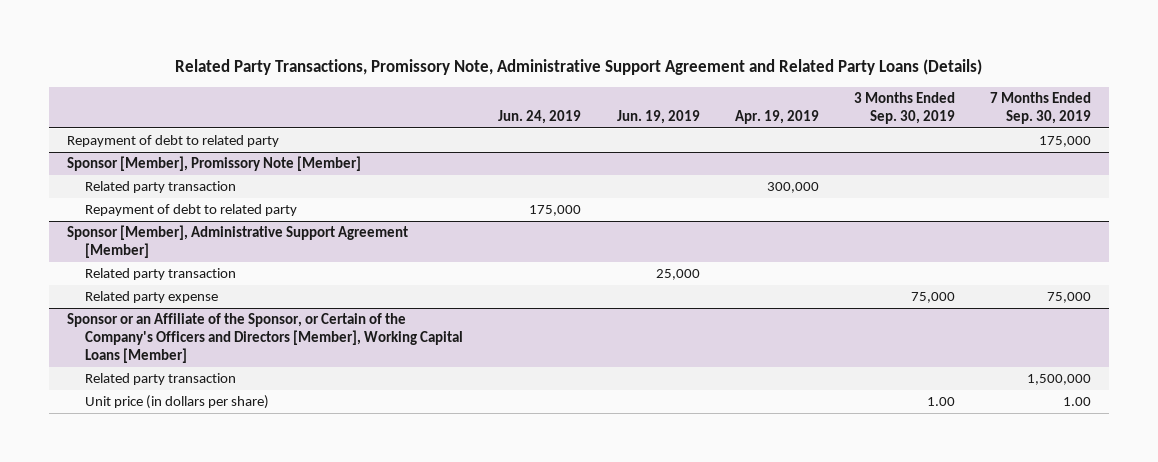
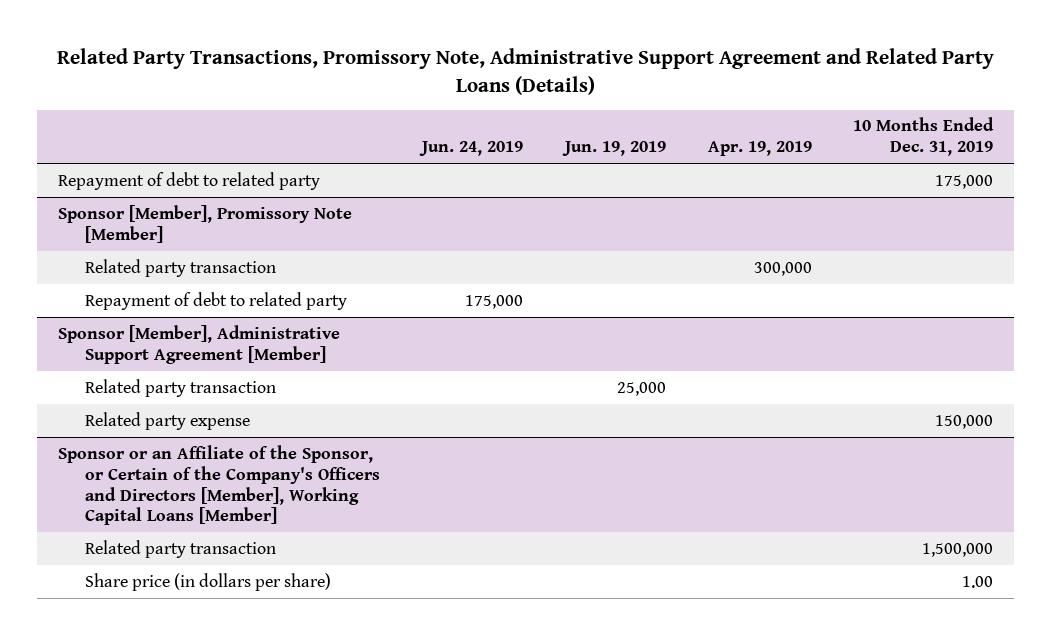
- | Jun. 24, 2019 | Jun. 19, 2019 | Apr. 19, 2019 | 3 Months Ended Sep. 30, 2019 | 7 Months Ended Sep. 30, 2019
+ | Jun. 24, 2019 | Jun. 19, 2019 | Apr. 19, 2019 | 10 Months Ended Dec. 31, 2019
@ Sponsor or an Affiliate of the Sponsor, or Certain of the Company's Officers and Directors [Member], Working Capital Loans [Member]
- Unit price (in dollars per share) | | | | 1.00 | 1.00
+ Share price (in dollars per share) | | | | 1.00

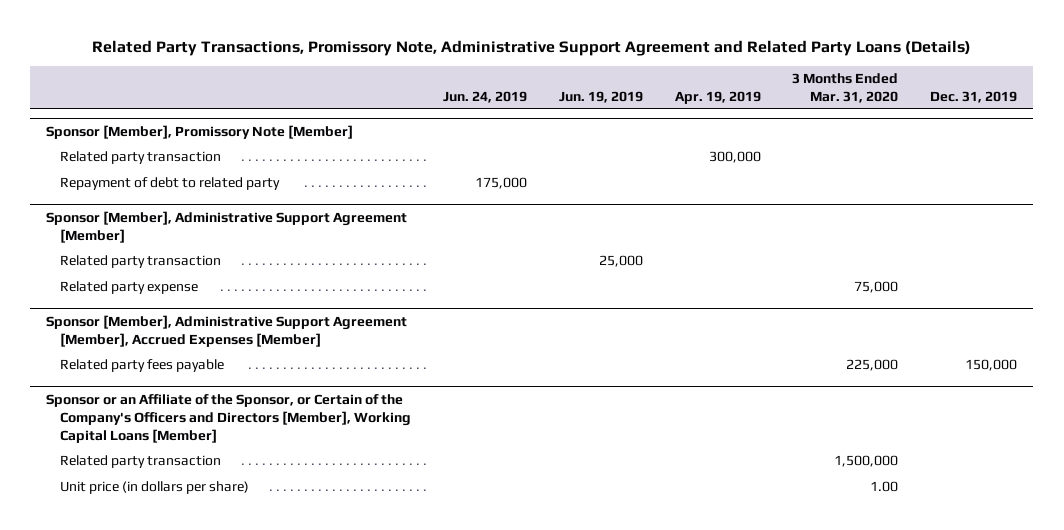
- | Jun. 24, 2019 | Jun. 19, 2019 | Apr. 19, 2019 | 10 Months Ended Dec. 31, 2019
+ | Jun. 24, 2019 | Jun. 19, 2019 | Apr. 19, 2019 | 3 Months Ended Mar. 31, 2020 | Dec. 31, 2019
- Repayment of debt to related party | | | | 175,000
+ Sponsor [Member], Administrative Support Agreement [Member], Accrued Expenses [Member]
+ Related party fees payable | | | | 225,000 | 150,000
@ Sponsor or an Affiliate of the Sponsor, or Certain of the Company's Officers and Directors [Member], Working Capital Loans [Member]
- Share price (in dollars per share) | | | | 1.00
+ Unit price (in dollars per share) | | | | 1.00 |

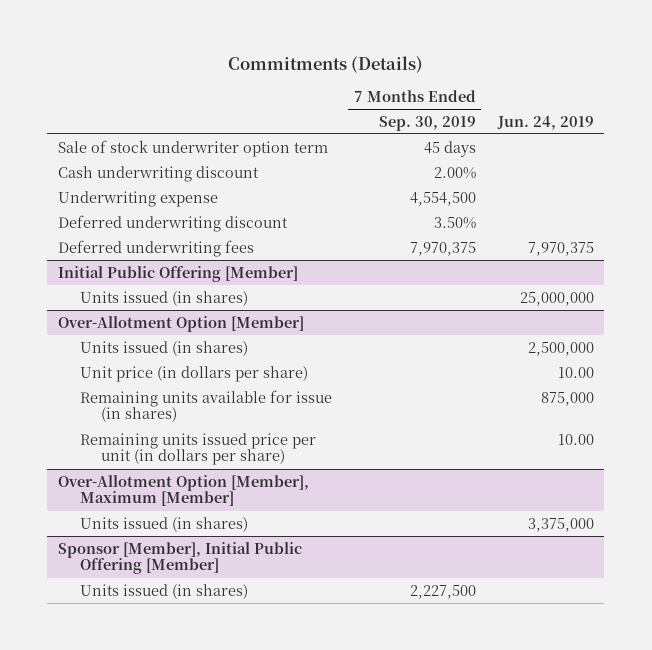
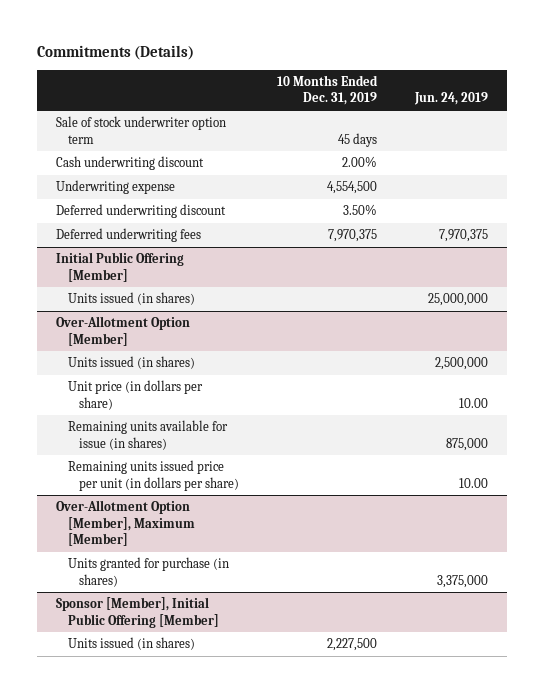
- | 7 Months Ended Sep. 30, 2019 | Jun. 24, 2019
+ | 10 Months Ended Dec. 31, 2019 | Jun. 24, 2019
@ Over-Allotment Option [Member], Maximum [Member]
- Units issued (in shares) | | 3,375,000
+ Units granted for purchase (in shares) | | 3,375,000

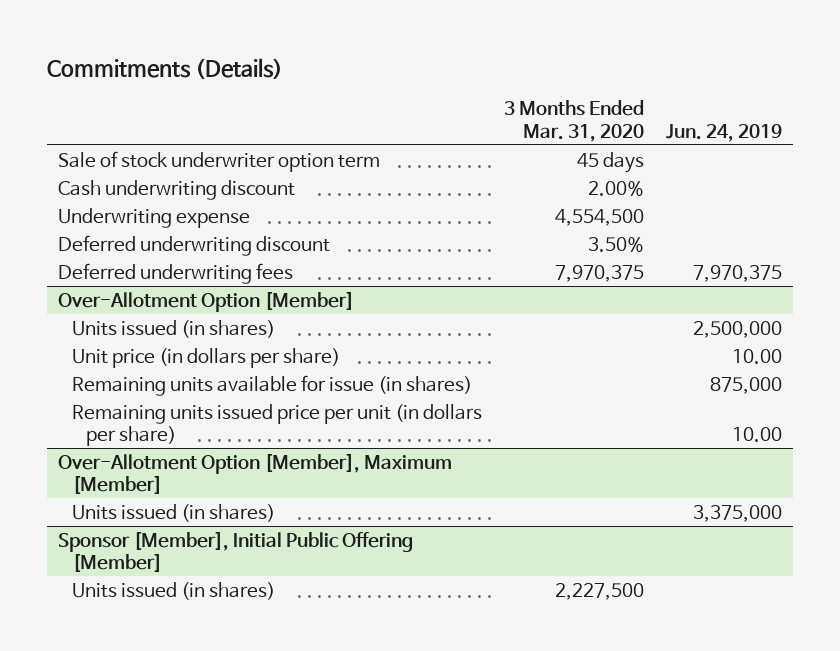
- | 10 Months Ended Dec. 31, 2019 | Jun. 24, 2019
+ | 3 Months Ended Mar. 31, 2020 | Jun. 24, 2019
- Initial Public Offering [Member]
- Units issued (in shares) | | 25,000,000
@ Over-Allotment Option [Member], Maximum [Member]
- Units granted for purchase (in shares) | | 3,375,000
+ Units issued (in shares) | | 3,375,000

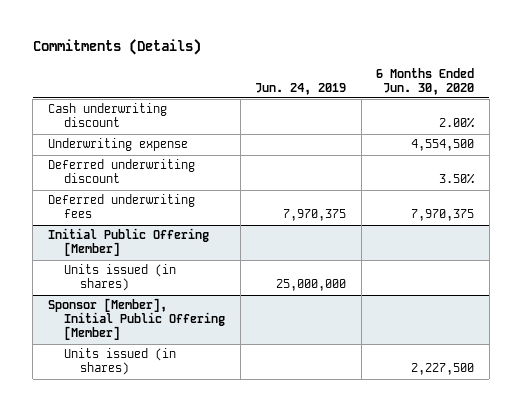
- | 3 Months Ended Mar. 31, 2020 | Jun. 24, 2019
+ | Jun. 24, 2019 | 6 Months Ended Jun. 30, 2020
- Sale of stock underwriter option term | 45 days |
- Over-Allotment Option [Member]
- Units issued (in shares) | | 2,500,000
- Unit price (in dollars per share) | | 10.00
- Remaining units available for issue (in shares) | | 875,000
- Remaining units issued price per unit (in dollars per share) | | 10.00
- Over-Allotment Option [Member], Maximum [Member]
- Units issued (in shares) | | 3,375,000
+ Initial Public Offering [Member]
+ Units issued (in shares) | 25,000,000 |

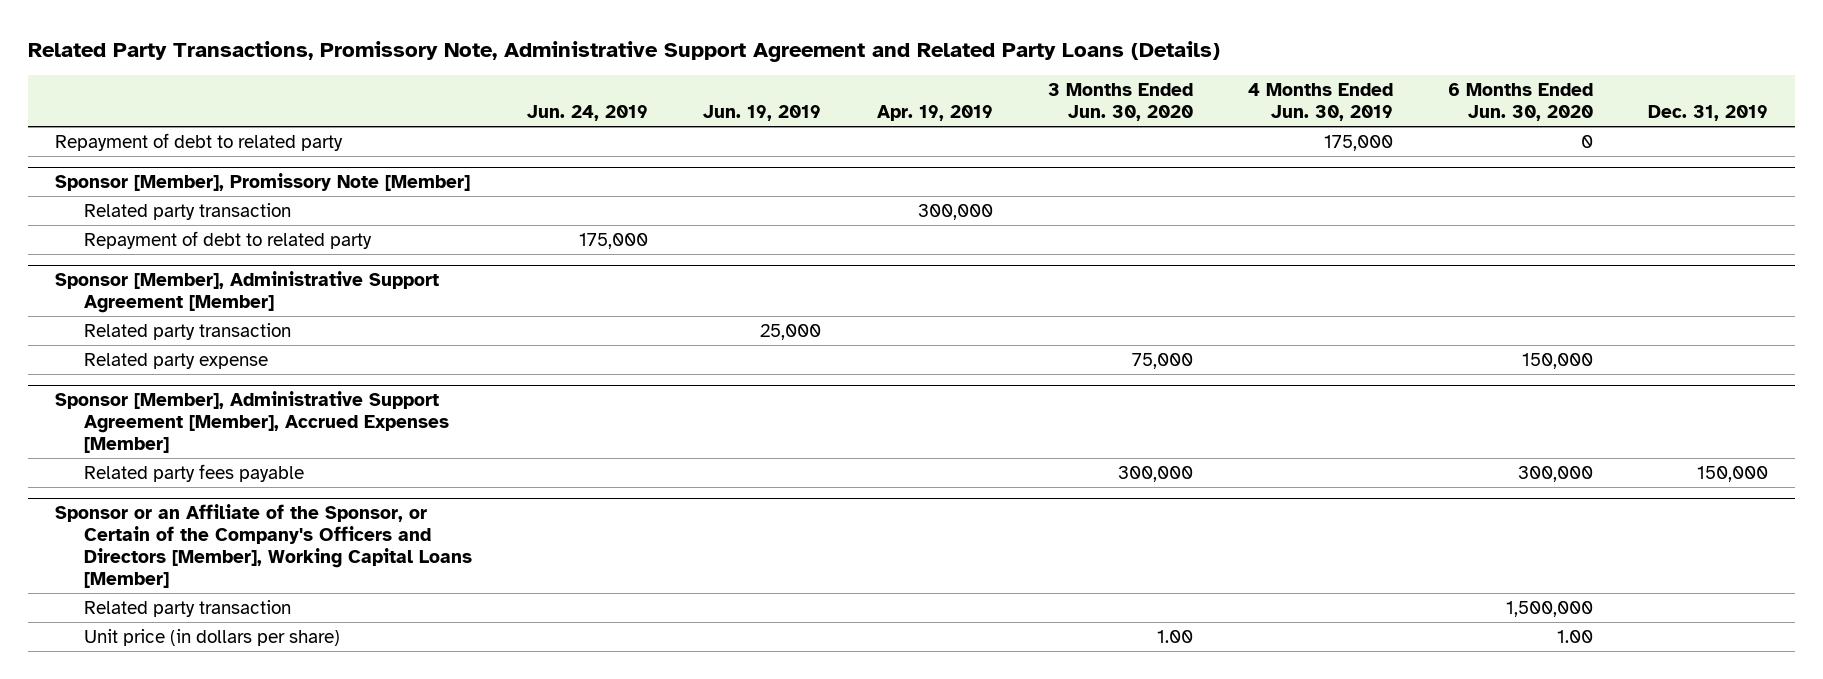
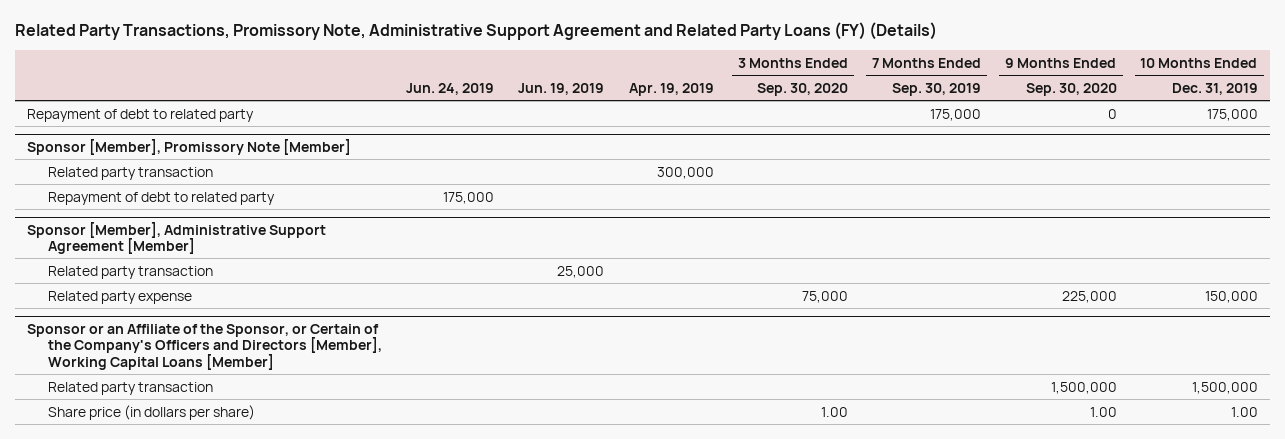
- Related Party Transactions, Promissory Note, Administrative Support Agreement and Related Party Loans (Details)
+ Related Party Transactions, Promissory Note, Administrative Support Agreement and Related Party Loans (FY) (Details)
- | Jun. 24, 2019 | Jun. 19, 2019 | Apr. 19, 2019 | 3 Months Ended Jun. 30, 2020 | 4 Months Ended Jun. 30, 2019 | 6 Months Ended Jun. 30, 2020 | Dec. 31, 2019
+ | Jun. 24, 2019 | Jun. 19, 2019 | Apr. 19, 2019 | 3 Months Ended Sep. 30, 2020 | 7 Months Ended Sep. 30, 2019 | 9 Months Ended Sep. 30, 2020 | 10 Months Ended Dec. 31, 2019
- Sponsor [Member], Administrative Support Agreement [Member], Accrued Expenses [Member]
- Related party fees payable | | | | 300,000 | | 300,000 | 150,000
@ Sponsor or an Affiliate of the Sponsor, or Certain of the Company's Officers and Directors [Member], Working Capital Loans [Member]
- Unit price (in dollars per share) | | | | 1.00 | | 1.00 |
+ Share price (in dollars per share) | | | | 1.00 | | 1.00 | 1.00

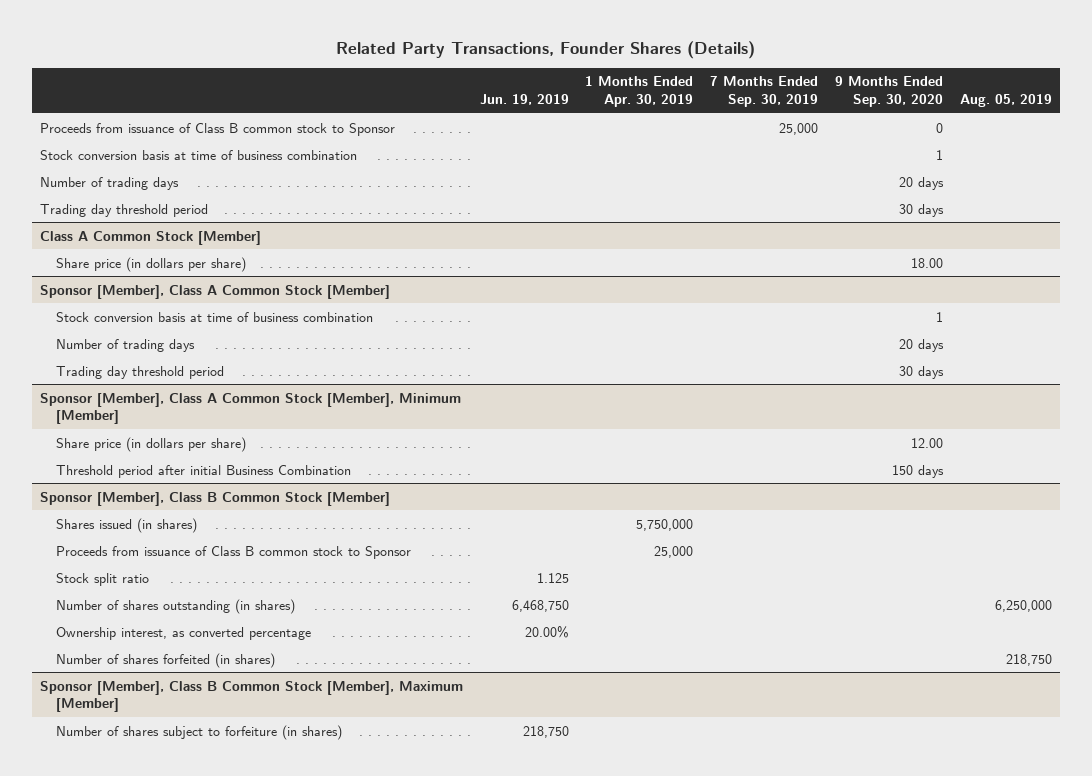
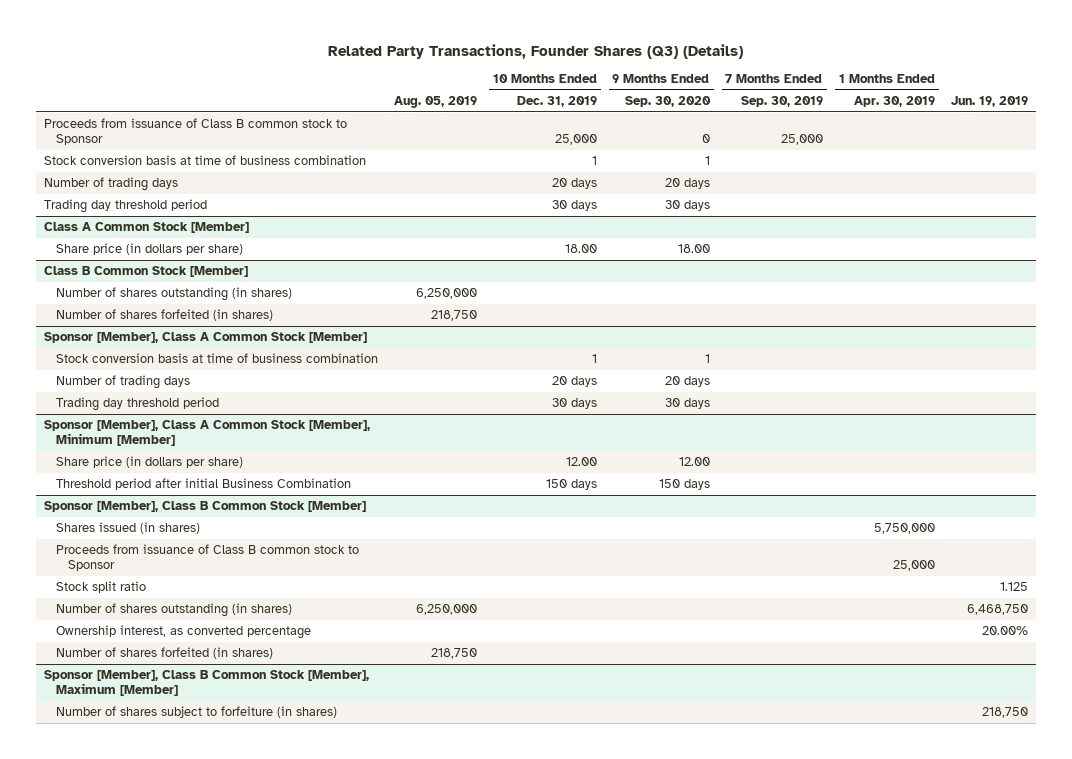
- Related Party Transactions, Founder Shares (Details)
+ Related Party Transactions, Founder Shares (Q3) (Details)
- | Jun. 19, 2019 | 1 Months Ended Apr. 30, 2019 | 7 Months Ended Sep. 30, 2019 | 9 Months Ended Sep. 30, 2020 | Aug. 05, 2019
+ | Aug. 05, 2019 | 10 Months Ended Dec. 31, 2019 | 9 Months Ended Sep. 30, 2020 | 7 Months Ended Sep. 30, 2019 | 1 Months Ended Apr. 30, 2019 | Jun. 19, 2019
+ Class B Common Stock [Member]
+ Number of shares outstanding (in shares) | 6,250,000 | | | | |
+ Number of shares forfeited (in shares) | 218,750 | | | | |

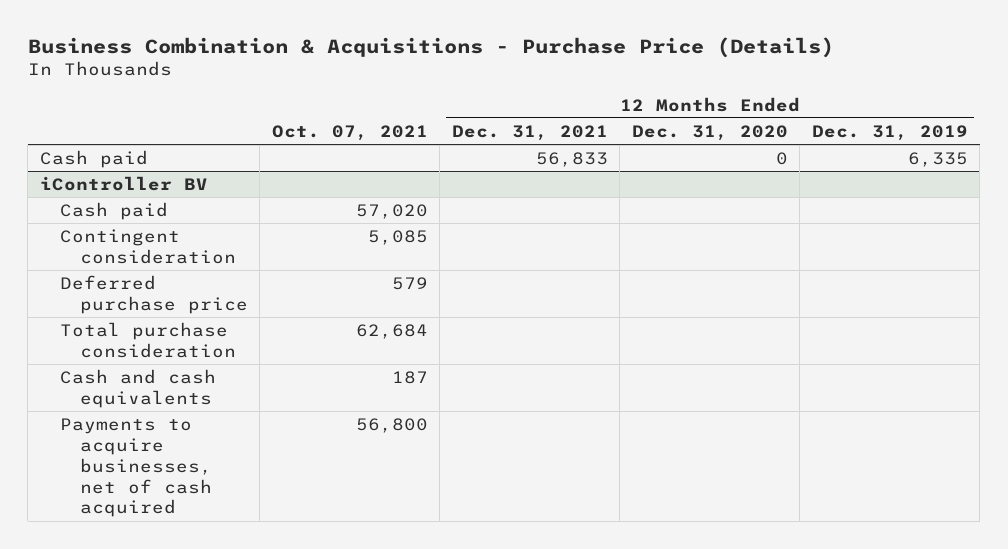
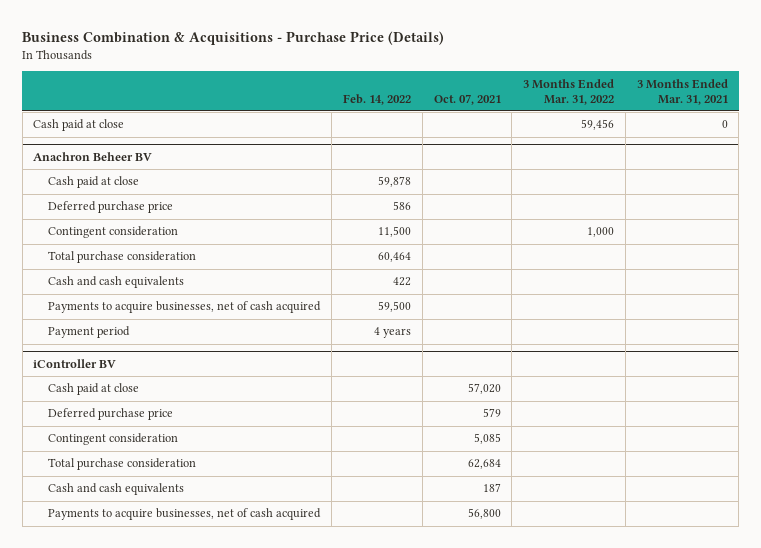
- | Oct. 07, 2021 | 12 Months Ended Dec. 31, 2021 | 12 Months Ended Dec. 31, 2020 | 12 Months Ended Dec. 31, 2019
+ | Feb. 14, 2022 | Oct. 07, 2021 | 3 Months Ended Mar. 31, 2022 | 3 Months Ended Mar. 31, 2021
- Cash paid | | 56,833 | 0 | 6,335
+ Cash paid at close | | | 59,456 | 0
+ Anachron Beheer BV
+ Cash paid at close | 59,878 | | |
+ Deferred purchase price | 586 | | |
+ Contingent consideration | 11,500 | | 1,000 |
+ Total purchase consideration | 60,464 | | |
+ Cash and cash equivalents | 422 | | |
+ Payments to acquire businesses, net of cash acquired | 59,500 | | |
+ Payment period | 4 years | | |
@ iController BV
- Cash paid | 57,020 | | |
+ Cash paid at close | | 57,020 | |
moved down: Contingent consideration | | 5,085 | |

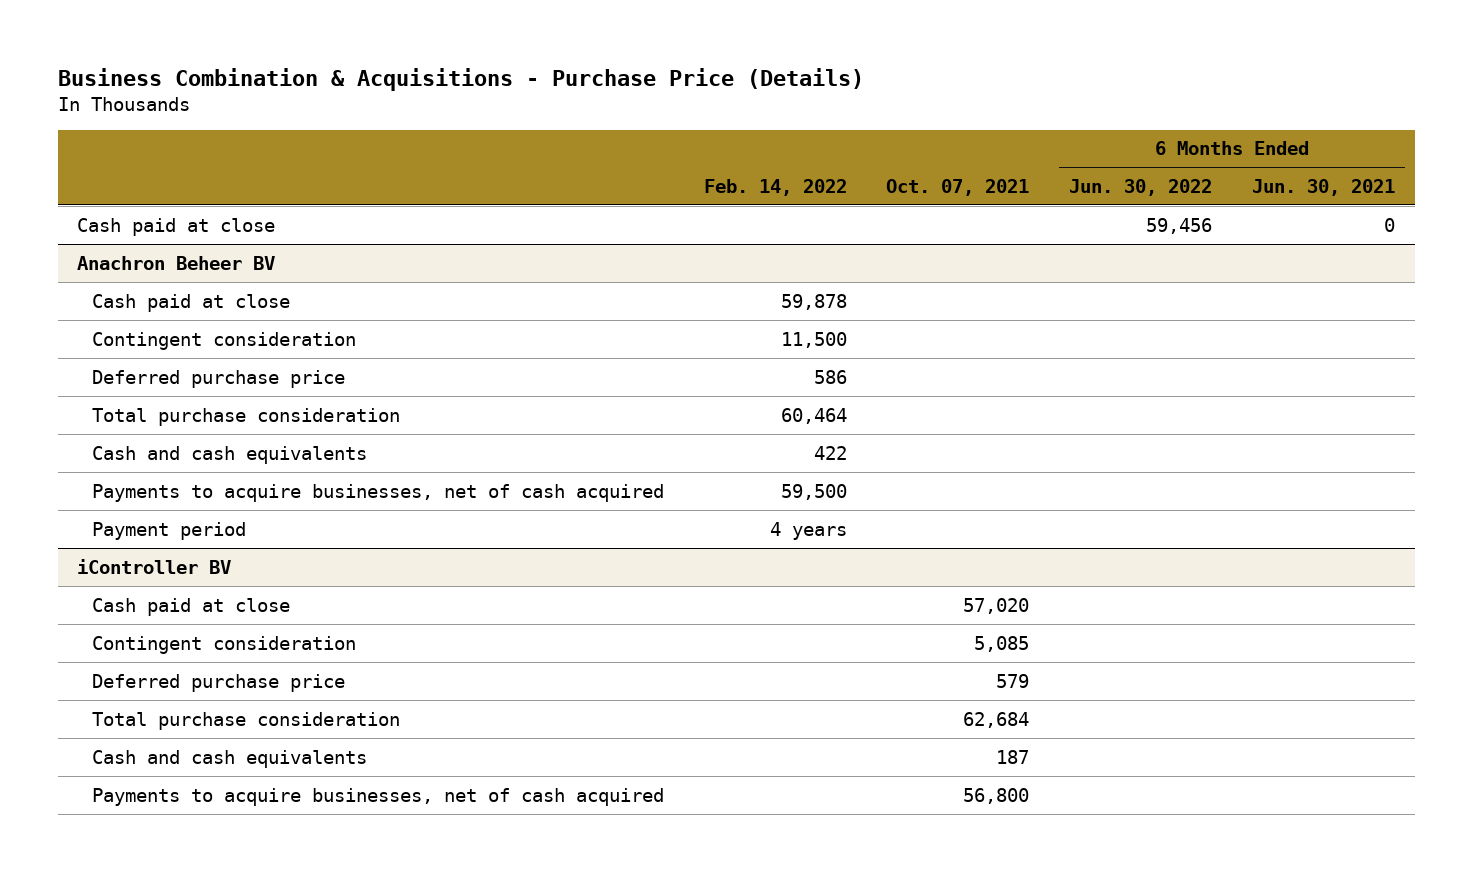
- | Feb. 14, 2022 | Oct. 07, 2021 | 3 Months Ended Mar. 31, 2022 | 3 Months Ended Mar. 31, 2021
+ | Feb. 14, 2022 | Oct. 07, 2021 | 6 Months Ended Jun. 30, 2022 | 6 Months Ended Jun. 30, 2021
@ Anachron Beheer BV
moved down: Deferred purchase price | 586 | | |
@ iController BV
moved down: Deferred purchase price | | 579 | |

